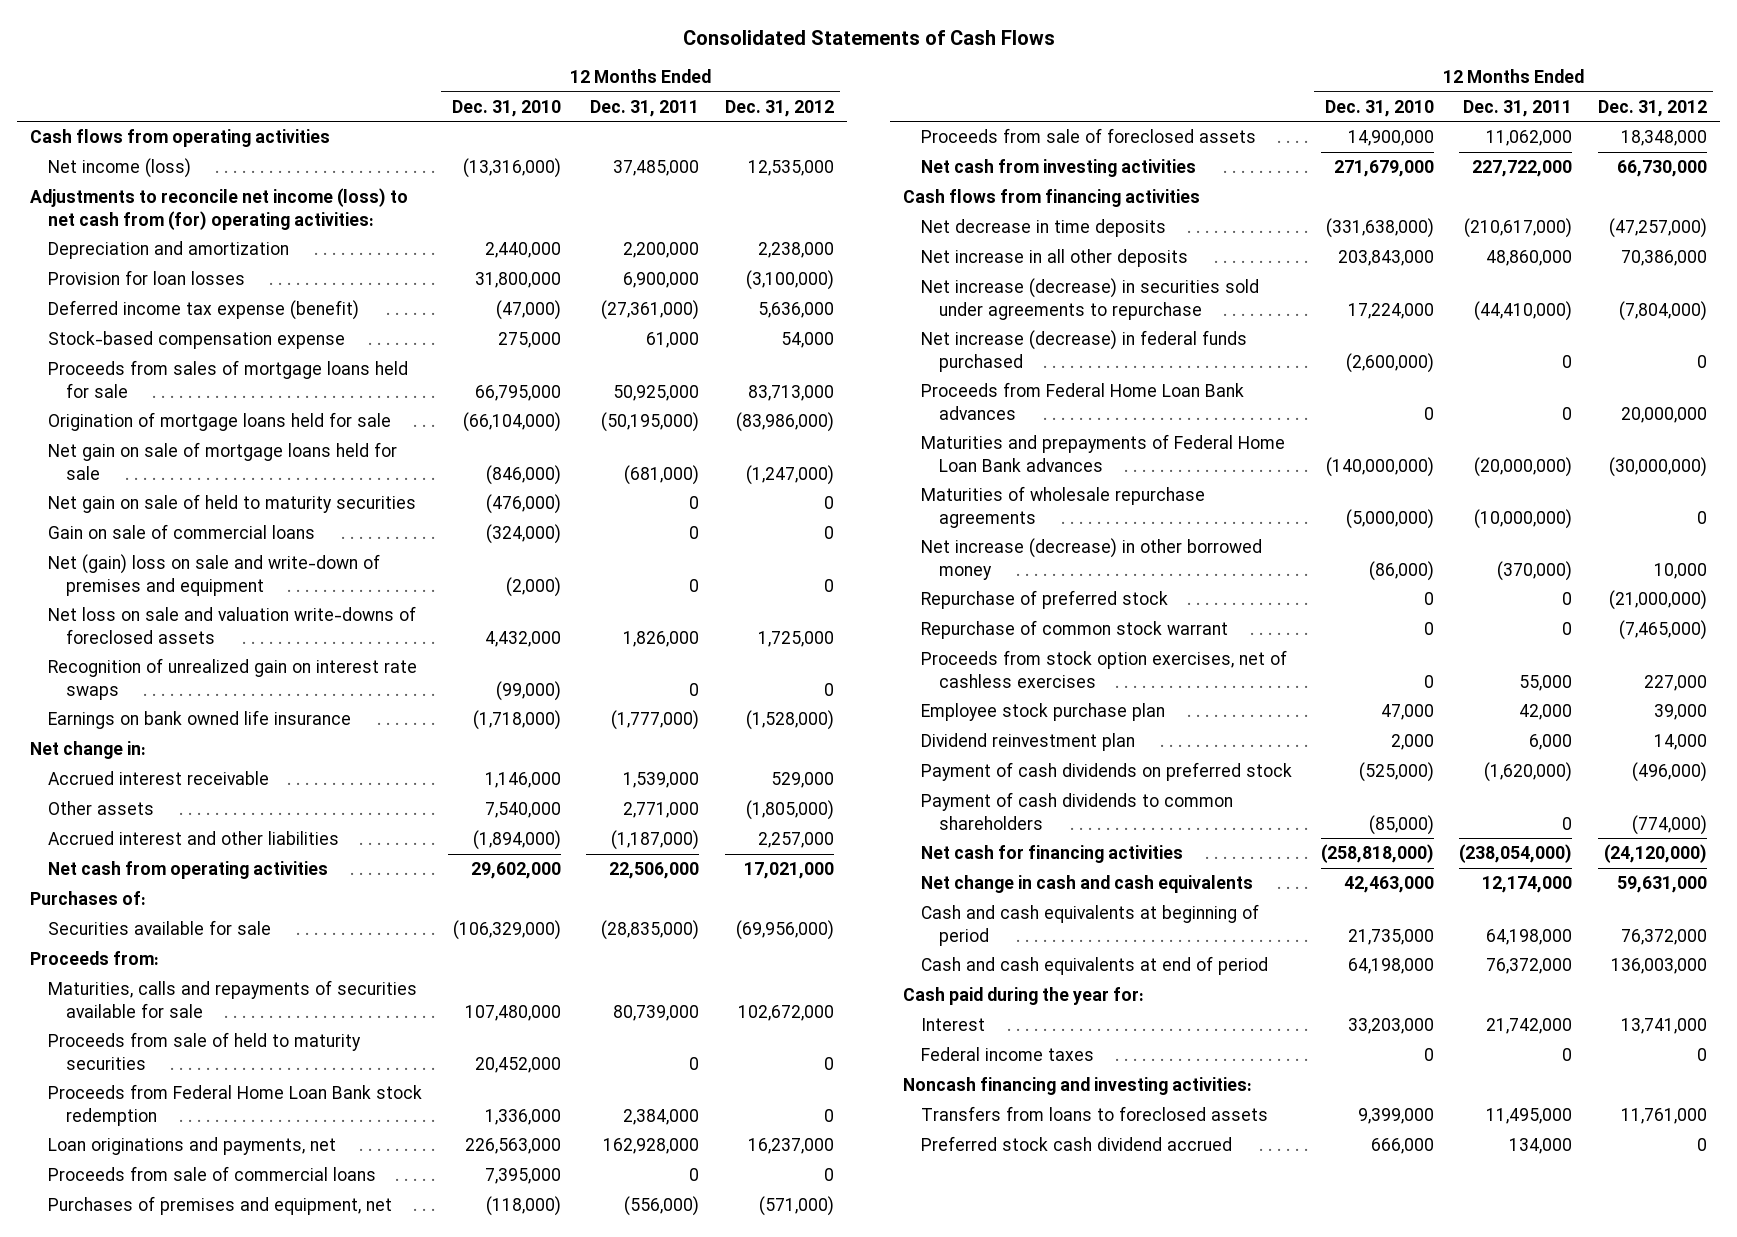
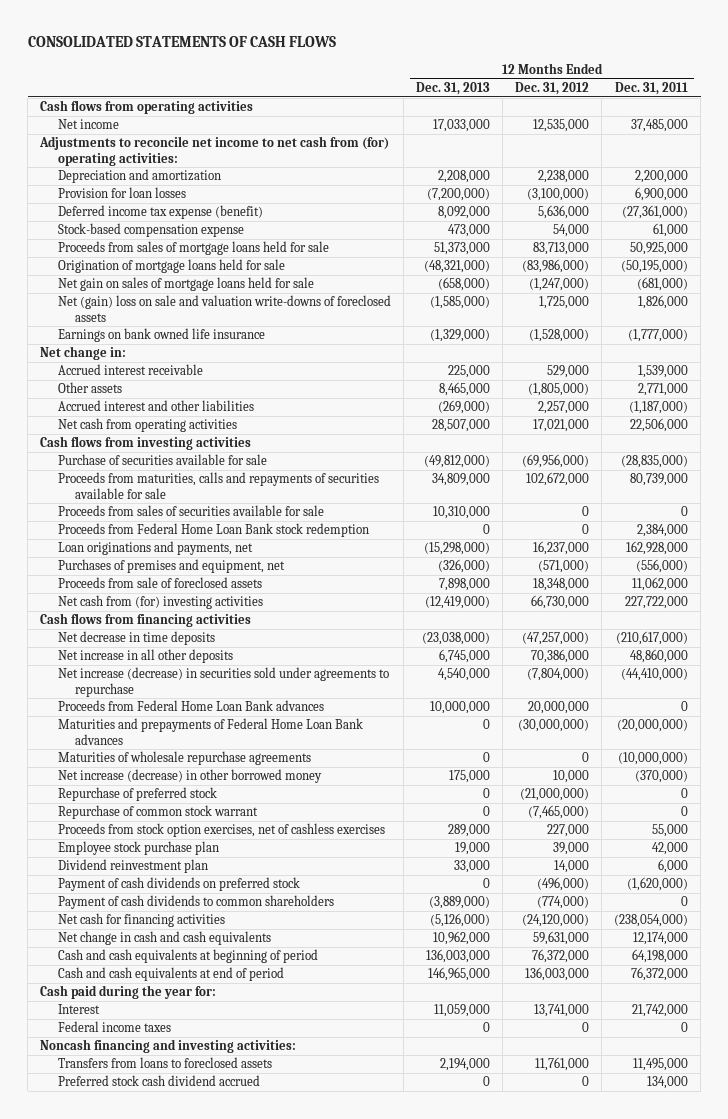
- Consolidated Statements of Cash Flows
+ CONSOLIDATED STATEMENTS OF CASH FLOWS
- | 12 Months Ended Dec. 31, 2010 | 12 Months Ended Dec. 31, 2011 | 12 Months Ended Dec. 31, 2012
+ | 12 Months Ended Dec. 31, 2013 | 12 Months Ended Dec. 31, 2012 | 12 Months Ended Dec. 31, 2011
- Net income (loss) | (13,316,000) | 37,485,000 | 12,535,000
- Adjustments to reconcile net income (loss) to net cash from (for) operating activities:
+ Net income | 17,033,000 | 12,535,000 | 37,485,000
+ Adjustments to reconcile net income to net cash from (for) operating activities:
- Net gain on sale of mortgage loans held for sale | (846,000) | (681,000) | (1,247,000)
- Net gain on sale of held to maturity securities | (476,000) | 0 | 0
- Gain on sale of commercial loans | (324,000) | 0 | 0
- Net (gain) loss on sale and write-down of premises and equipment | (2,000) | 0 | 0
- Net loss on sale and valuation write-downs of foreclosed assets | 4,432,000 | 1,826,000 | 1,725,000
- Recognition of unrealized gain on interest rate swaps | (99,000) | 0 | 0
+ Net gain on sales of mortgage loans held for sale | (658,000) | (1,247,000) | (681,000)
+ Net (gain) loss on sale and valuation write-downs of foreclosed assets | (1,585,000) | 1,725,000 | 1,826,000
- Purchases of:
- Securities available for sale | (106,329,000) | (28,835,000) | (69,956,000)
- Proceeds from:
- Maturities, calls and repayments of securities available for sale | 107,480,000 | 80,739,000 | 102,672,000
- Proceeds from sale of held to maturity securities | 20,452,000 | 0 | 0
+ Cash flows from investing activities
+ Purchase of securities available for sale | (49,812,000) | (69,956,000) | (28,835,000)
+ Proceeds from maturities, calls and repayments of securities available for sale | 34,809,000 | 102,672,000 | 80,739,000
+ Proceeds from sales of securities available for sale | 10,310,000 | 0 | 0
- Proceeds from sale of commercial loans | 7,395,000 | 0 | 0
- Net cash from investing activities | 271,679,000 | 227,722,000 | 66,730,000
+ Net cash from (for) investing activities | (12,419,000) | 66,730,000 | 227,722,000
- Net increase (decrease) in federal funds purchased | (2,600,000) | 0 | 0

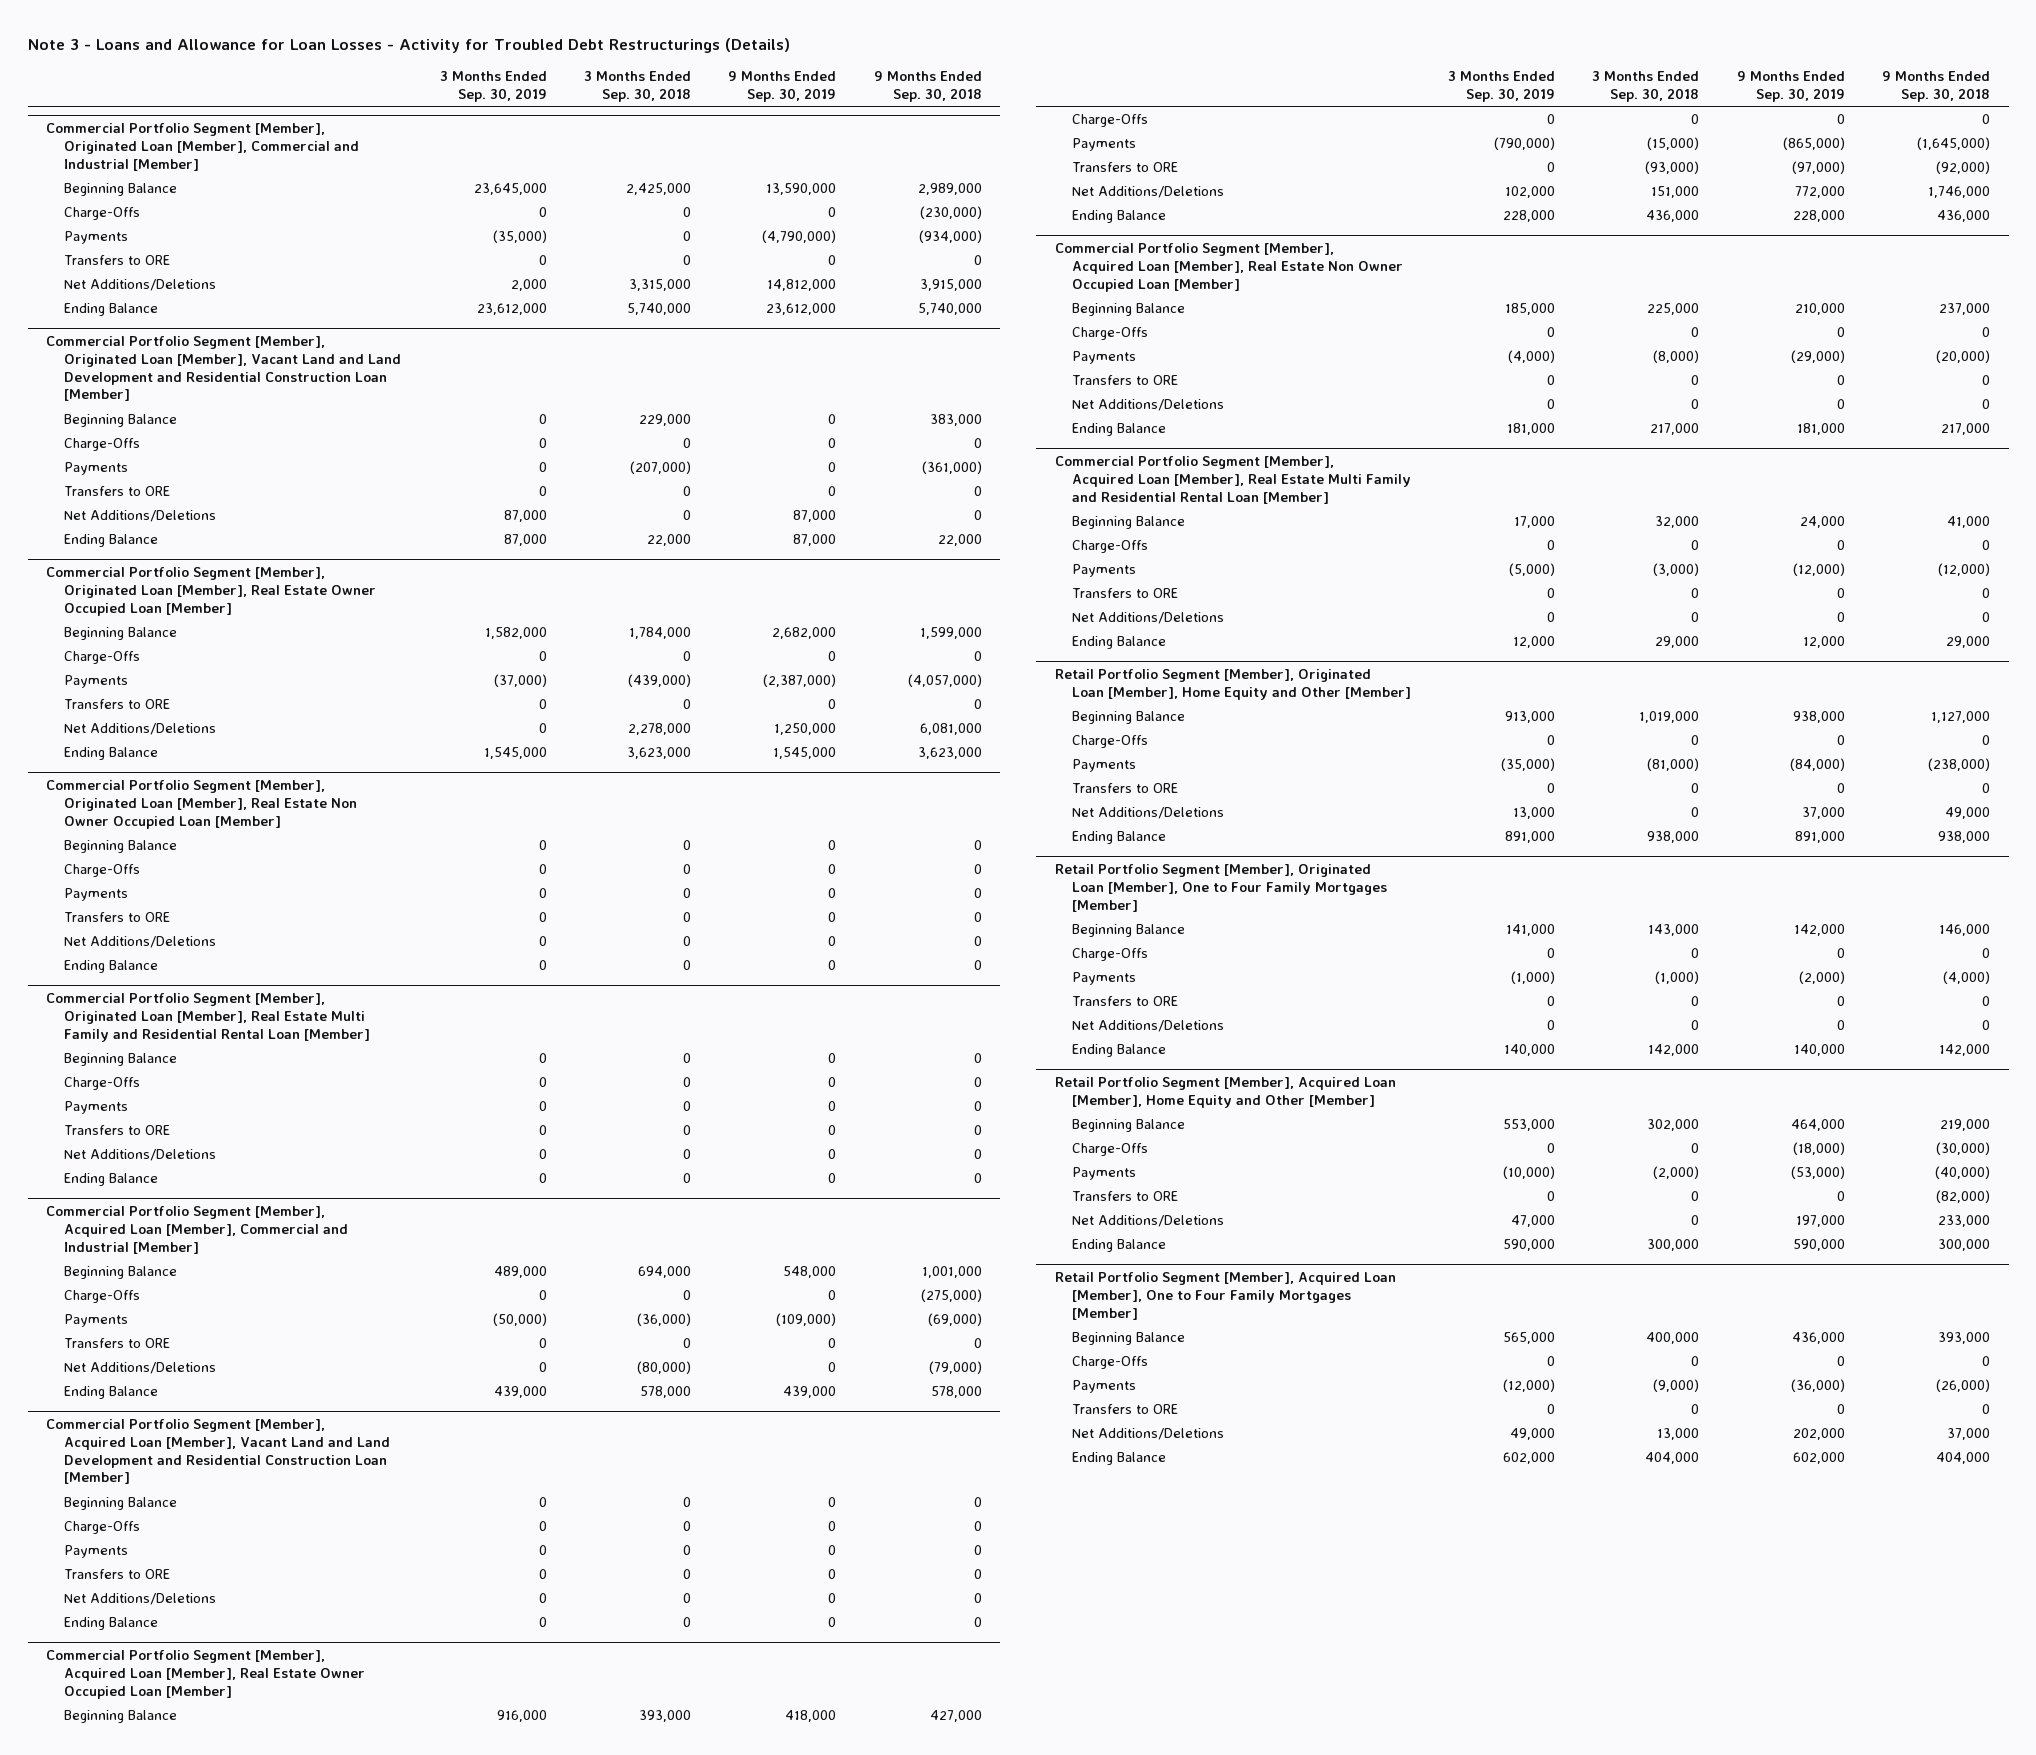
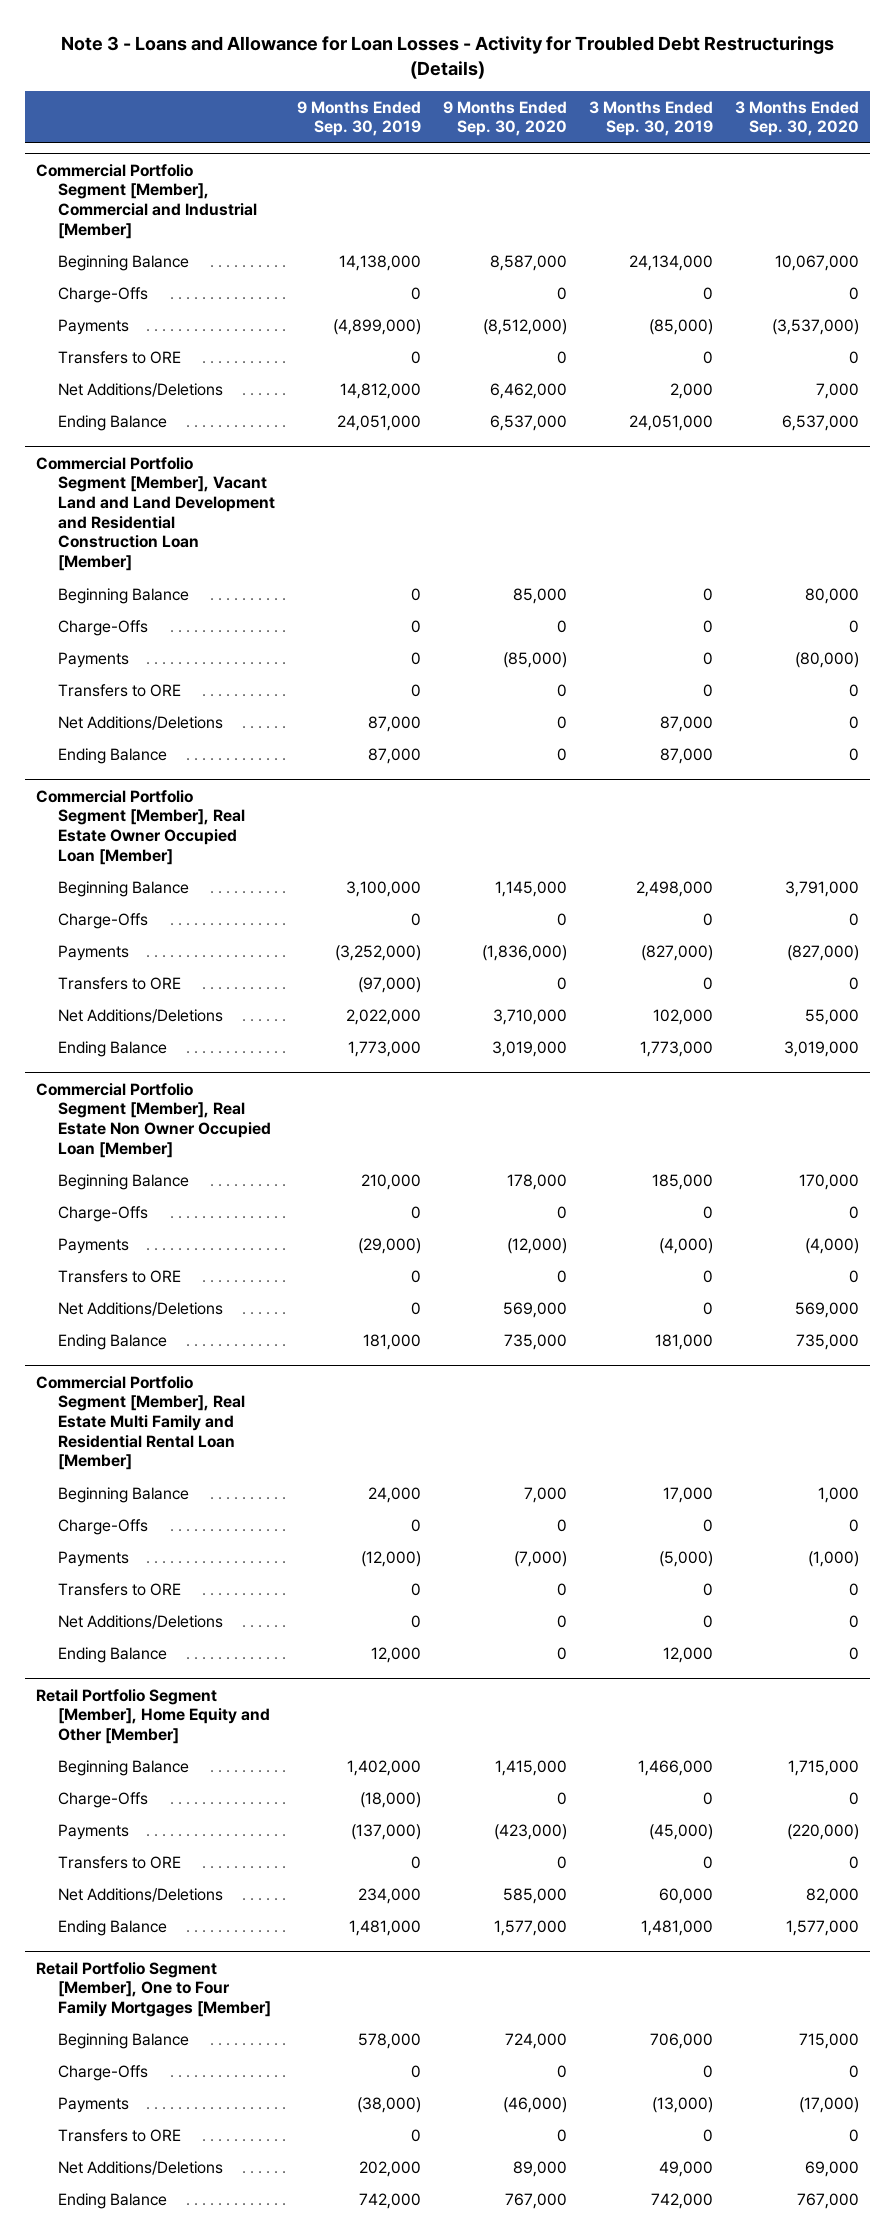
- | 3 Months Ended Sep. 30, 2019 | 3 Months Ended Sep. 30, 2018 | 9 Months Ended Sep. 30, 2019 | 9 Months Ended Sep. 30, 2018
+ | 9 Months Ended Sep. 30, 2019 | 9 Months Ended Sep. 30, 2020 | 3 Months Ended Sep. 30, 2019 | 3 Months Ended Sep. 30, 2020
- Commercial Portfolio Segment [Member], Originated Loan [Member], Commercial and Industrial [Member]
- Beginning Balance | 23,645,000 | 2,425,000 | 13,590,000 | 2,989,000
+ Commercial Portfolio Segment [Member], Commercial and Industrial [Member]
+ Beginning Balance | 14,138,000 | 8,587,000 | 24,134,000 | 10,067,000
- Payments | (35,000) | 0 | (4,790,000) | (934,000)
+ Payments | (4,899,000) | (8,512,000) | (85,000) | (3,537,000)
- Ending Balance | 23,612,000 | 5,740,000 | 23,612,000 | 5,740,000
- Commercial Portfolio Segment [Member], Originated Loan [Member], Vacant Land and Land Development and Residential Construction Loan [Member]
+ Ending Balance | 24,051,000 | 6,537,000 | 24,051,000 | 6,537,000
+ Commercial Portfolio Segment [Member], Vacant Land and Land Development and Residential Construction Loan [Member]
- Commercial Portfolio Segment [Member], Originated Loan [Member], Real Estate Owner Occupied Loan [Member]
- Beginning Balance | 1,582,000 | 1,784,000 | 2,682,000 | 1,599,000
- Charge-Offs | 0 | 0 | 0 | 0
- Payments | (37,000) | (439,000) | (2,387,000) | (4,057,000)
- Transfers to ORE | 0 | 0 | 0 | 0
- Net Additions/Deletions | 0 | 2,278,000 | 1,250,000 | 6,081,000
- Ending Balance | 1,545,000 | 3,623,000 | 1,545,000 | 3,623,000
- Commercial Portfolio Segment [Member], Originated Loan [Member], Real Estate Non Owner Occupied Loan [Member]
- Beginning Balance | 0 | 0 | 0 | 0
- Charge-Offs | 0 | 0 | 0 | 0
- Payments | 0 | 0 | 0 | 0
- Transfers to ORE | 0 | 0 | 0 | 0
- Net Additions/Deletions | 0 | 0 | 0 | 0
- Ending Balance | 0 | 0 | 0 | 0
- Commercial Portfolio Segment [Member], Originated Loan [Member], Real Estate Multi Family and Residential Rental Loan [Member]
- Beginning Balance | 0 | 0 | 0 | 0
- Charge-Offs | 0 | 0 | 0 | 0
- Payments | 0 | 0 | 0 | 0
- Transfers to ORE | 0 | 0 | 0 | 0
- Net Additions/Deletions | 0 | 0 | 0 | 0
- Ending Balance | 0 | 0 | 0 | 0
- Commercial Portfolio Segment [Member], Acquired Loan [Member], Commercial and Industrial [Member]
- Beginning Balance | 489,000 | 694,000 | 548,000 | 1,001,000
- Charge-Offs | 0 | 0 | 0 | (275,000)
- Payments | (50,000) | (36,000) | (109,000) | (69,000)
- Transfers to ORE | 0 | 0 | 0 | 0
- Net Additions/Deletions | 0 | (80,000) | 0 | (79,000)
- Ending Balance | 439,000 | 578,000 | 439,000 | 578,000
- Commercial Portfolio Segment [Member], Acquired Loan [Member], Vacant Land and Land Development and Residential Construction Loan [Member]
- Beginning Balance | 0 | 0 | 0 | 0
- Charge-Offs | 0 | 0 | 0 | 0
- Payments | 0 | 0 | 0 | 0
- Transfers to ORE | 0 | 0 | 0 | 0
- Net Additions/Deletions | 0 | 0 | 0 | 0
- Ending Balance | 0 | 0 | 0 | 0
- Commercial Portfolio Segment [Member], Acquired Loan [Member], Real Estate Owner Occupied Loan [Member]
- Beginning Balance | 916,000 | 393,000 | 418,000 | 427,000
+ Commercial Portfolio Segment [Member], Real Estate Owner Occupied Loan [Member]
+ Beginning Balance | 3,100,000 | 1,145,000 | 2,498,000 | 3,791,000
- Payments | (790,000) | (15,000) | (865,000) | (1,645,000)
+ Payments | (3,252,000) | (1,836,000) | (827,000) | (827,000)
- Net Additions/Deletions | 102,000 | 151,000 | 772,000 | 1,746,000
- Ending Balance | 228,000 | 436,000 | 228,000 | 436,000
- Commercial Portfolio Segment [Member], Acquired Loan [Member], Real Estate Non Owner Occupied Loan [Member]
+ Net Additions/Deletions | 2,022,000 | 3,710,000 | 102,000 | 55,000
+ Ending Balance | 1,773,000 | 3,019,000 | 1,773,000 | 3,019,000
+ Commercial Portfolio Segment [Member], Real Estate Non Owner Occupied Loan [Member]
- Commercial Portfolio Segment [Member], Acquired Loan [Member], Real Estate Multi Family and Residential Rental Loan [Member]
+ Commercial Portfolio Segment [Member], Real Estate Multi Family and Residential Rental Loan [Member]
- Retail Portfolio Segment [Member], Originated Loan [Member], Home Equity and Other [Member]
- Beginning Balance | 913,000 | 1,019,000 | 938,000 | 1,127,000
- Charge-Offs | 0 | 0 | 0 | 0
- Payments | (35,000) | (81,000) | (84,000) | (238,000)
- Transfers to ORE | 0 | 0 | 0 | 0
- Net Additions/Deletions | 13,000 | 0 | 37,000 | 49,000
- Ending Balance | 891,000 | 938,000 | 891,000 | 938,000
- Retail Portfolio Segment [Member], Originated Loan [Member], One to Four Family Mortgages [Member]
- Beginning Balance | 141,000 | 143,000 | 142,000 | 146,000
- Charge-Offs | 0 | 0 | 0 | 0
- Payments | (1,000) | (1,000) | (2,000) | (4,000)
- Transfers to ORE | 0 | 0 | 0 | 0
- Net Additions/Deletions | 0 | 0 | 0 | 0
- Ending Balance | 140,000 | 142,000 | 140,000 | 142,000
- Retail Portfolio Segment [Member], Acquired Loan [Member], Home Equity and Other [Member]
- Beginning Balance | 553,000 | 302,000 | 464,000 | 219,000
+ Retail Portfolio Segment [Member], Home Equity and Other [Member]
+ Beginning Balance | 1,402,000 | 1,415,000 | 1,466,000 | 1,715,000
- Payments | (10,000) | (2,000) | (53,000) | (40,000)
+ Payments | (137,000) | (423,000) | (45,000) | (220,000)
- Net Additions/Deletions | 47,000 | 0 | 197,000 | 233,000
- Ending Balance | 590,000 | 300,000 | 590,000 | 300,000
- Retail Portfolio Segment [Member], Acquired Loan [Member], One to Four Family Mortgages [Member]
- Beginning Balance | 565,000 | 400,000 | 436,000 | 393,000
+ Net Additions/Deletions | 234,000 | 585,000 | 60,000 | 82,000
+ Ending Balance | 1,481,000 | 1,577,000 | 1,481,000 | 1,577,000
+ Retail Portfolio Segment [Member], One to Four Family Mortgages [Member]
+ Beginning Balance | 578,000 | 724,000 | 706,000 | 715,000
- Payments | (12,000) | (9,000) | (36,000) | (26,000)
+ Payments | (38,000) | (46,000) | (13,000) | (17,000)
- Ending Balance | 602,000 | 404,000 | 602,000 | 404,000
+ Ending Balance | 742,000 | 767,000 | 742,000 | 767,000

